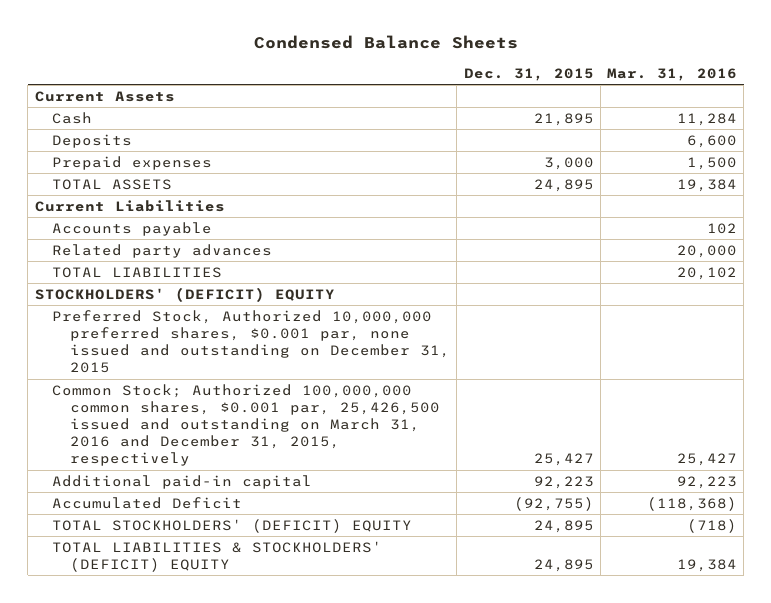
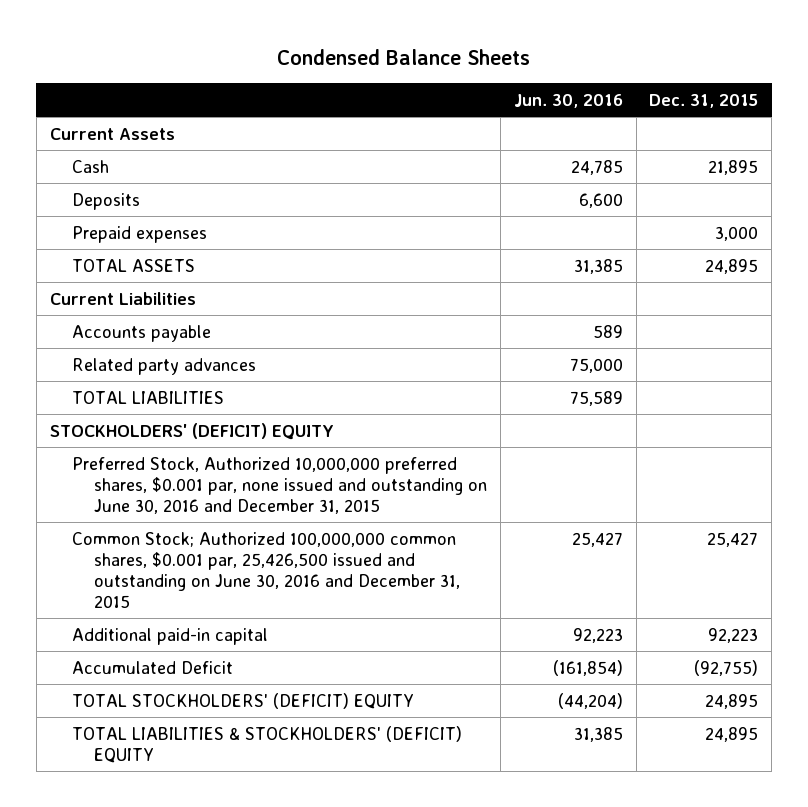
- | Dec. 31, 2015 | Mar. 31, 2016
+ | Jun. 30, 2016 | Dec. 31, 2015
- Preferred Stock, Authorized 10,000,000 preferred shares, $0.001 par, none issued and outstanding on December 31, 2015
- Common Stock; Authorized 100,000,000 common shares, $0.001 par, 25,426,500 issued and outstanding on March 31, 2016 and December 31, 2015, respectively | 25,427 | 25,427
+ Preferred Stock, Authorized 10,000,000 preferred shares, $0.001 par, none issued and outstanding on June 30, 2016 and December 31, 2015
+ Common Stock; Authorized 100,000,000 common shares, $0.001 par, 25,426,500 issued and outstanding on June 30, 2016 and December 31, 2015 | 25,427 | 25,427

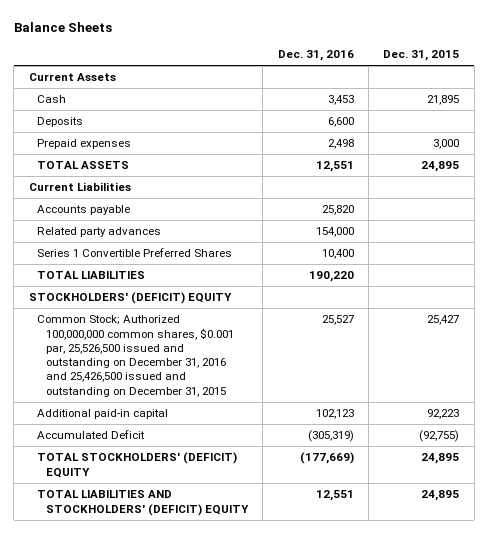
- Condensed Balance Sheets
+ Balance Sheets
- | Jun. 30, 2016 | Dec. 31, 2015
+ | Dec. 31, 2016 | Dec. 31, 2015
+ Series 1 Convertible Preferred Shares | 10,400 |
- Preferred Stock, Authorized 10,000,000 preferred shares, $0.001 par, none issued and outstanding on June 30, 2016 and December 31, 2015
- Common Stock; Authorized 100,000,000 common shares, $0.001 par, 25,426,500 issued and outstanding on June 30, 2016 and December 31, 2015 | 25,427 | 25,427
+ Common Stock; Authorized 100,000,000 common shares, $0.001 par, 25,526,500 issued and outstanding on December 31, 2016 and 25,426,500 issued and outstanding on December 31, 2015 | 25,527 | 25,427
- TOTAL LIABILITIES & STOCKHOLDERS' (DEFICIT) EQUITY | 31,385 | 24,895
+ TOTAL LIABILITIES AND STOCKHOLDERS' (DEFICIT) EQUITY | 12,551 | 24,895

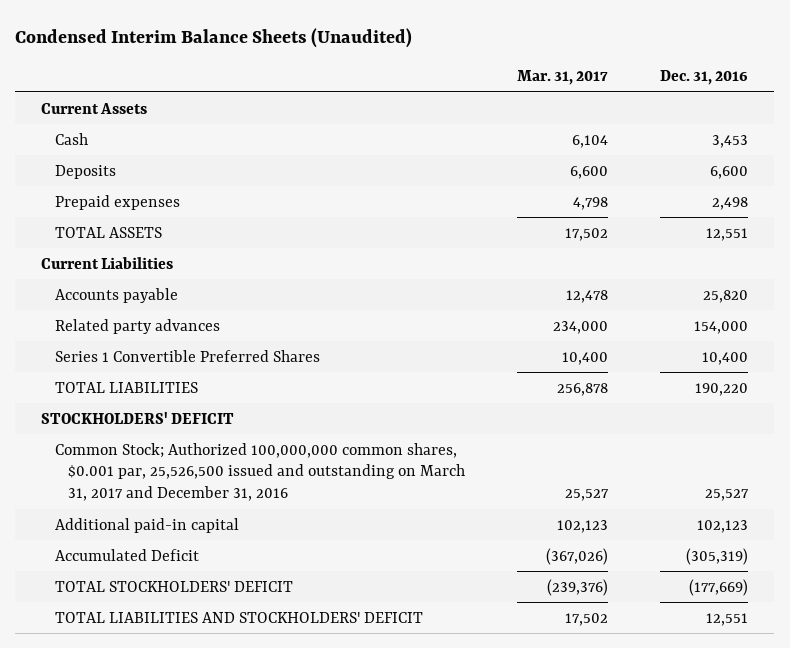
- Balance Sheets
+ Condensed Interim Balance Sheets (Unaudited)
- | Dec. 31, 2016 | Dec. 31, 2015
+ | Mar. 31, 2017 | Dec. 31, 2016
- STOCKHOLDERS' (DEFICIT) EQUITY
- Common Stock; Authorized 100,000,000 common shares, $0.001 par, 25,526,500 issued and outstanding on December 31, 2016 and 25,426,500 issued and outstanding on December 31, 2015 | 25,527 | 25,427
+ STOCKHOLDERS' DEFICIT
+ Common Stock; Authorized 100,000,000 common shares, $0.001 par, 25,526,500 issued and outstanding on March 31, 2017 and December 31, 2016 | 25,527 | 25,527
- TOTAL STOCKHOLDERS' (DEFICIT) EQUITY | (177,669) | 24,895
- TOTAL LIABILITIES AND STOCKHOLDERS' (DEFICIT) EQUITY | 12,551 | 24,895
+ TOTAL STOCKHOLDERS' DEFICIT | (239,376) | (177,669)
+ TOTAL LIABILITIES AND STOCKHOLDERS' DEFICIT | 17,502 | 12,551

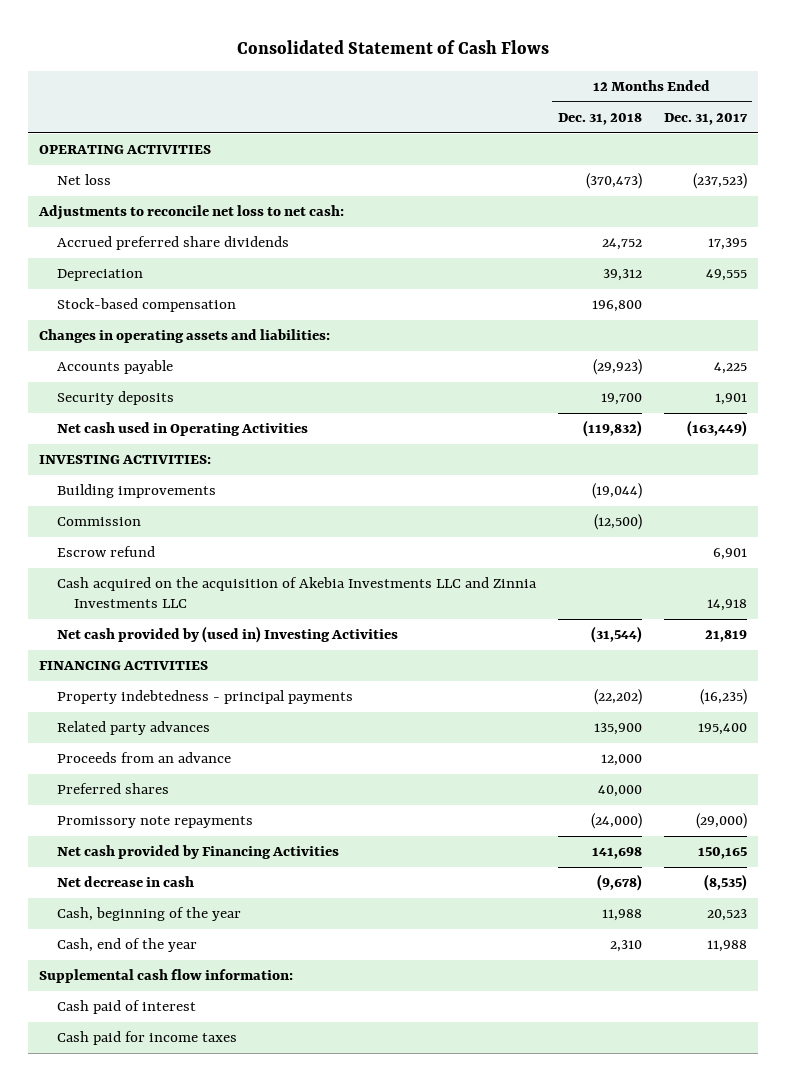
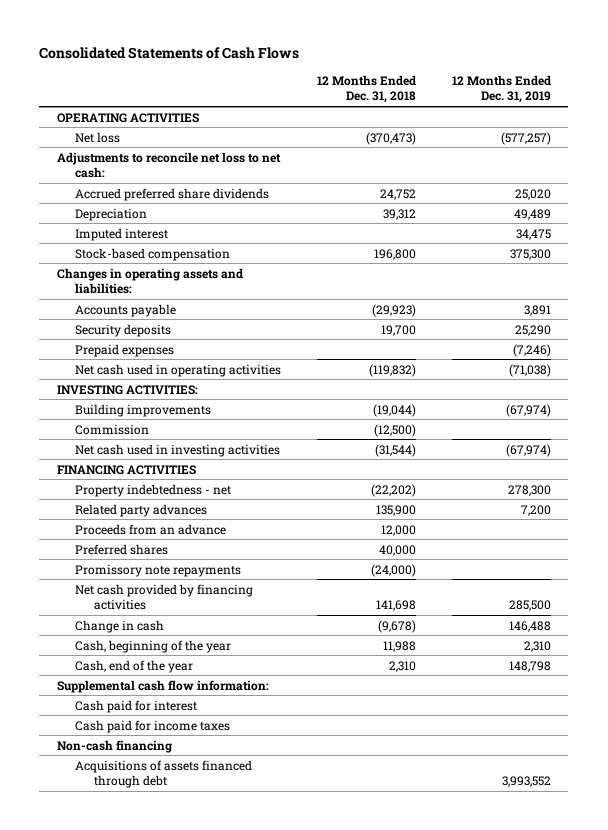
- Consolidated Statement of Cash Flows
+ Consolidated Statements of Cash Flows
- | 12 Months Ended Dec. 31, 2018 | 12 Months Ended Dec. 31, 2017
+ | 12 Months Ended Dec. 31, 2018 | 12 Months Ended Dec. 31, 2019
+ Imputed interest | | 34,475
- Net cash used in Operating Activities | (119,832) | (163,449)
+ Prepaid expenses | | (7,246)
+ Net cash used in operating activities | (119,832) | (71,038)
- Escrow refund | | 6,901
- Cash acquired on the acquisition of Akebia Investments LLC and Zinnia Investments LLC | | 14,918
- Net cash provided by (used in) Investing Activities | (31,544) | 21,819
+ Net cash used in investing activities | (31,544) | (67,974)
- Property indebtedness - principal payments | (22,202) | (16,235)
+ Property indebtedness - net | (22,202) | 278,300
- Net cash provided by Financing Activities | 141,698 | 150,165
- Net decrease in cash | (9,678) | (8,535)
+ Net cash provided by financing activities | 141,698 | 285,500
+ Change in cash | (9,678) | 146,488
- Cash paid of interest
+ Cash paid for interest
+ Non-cash financing
+ Acquisitions of assets financed through debt | | 3,993,552

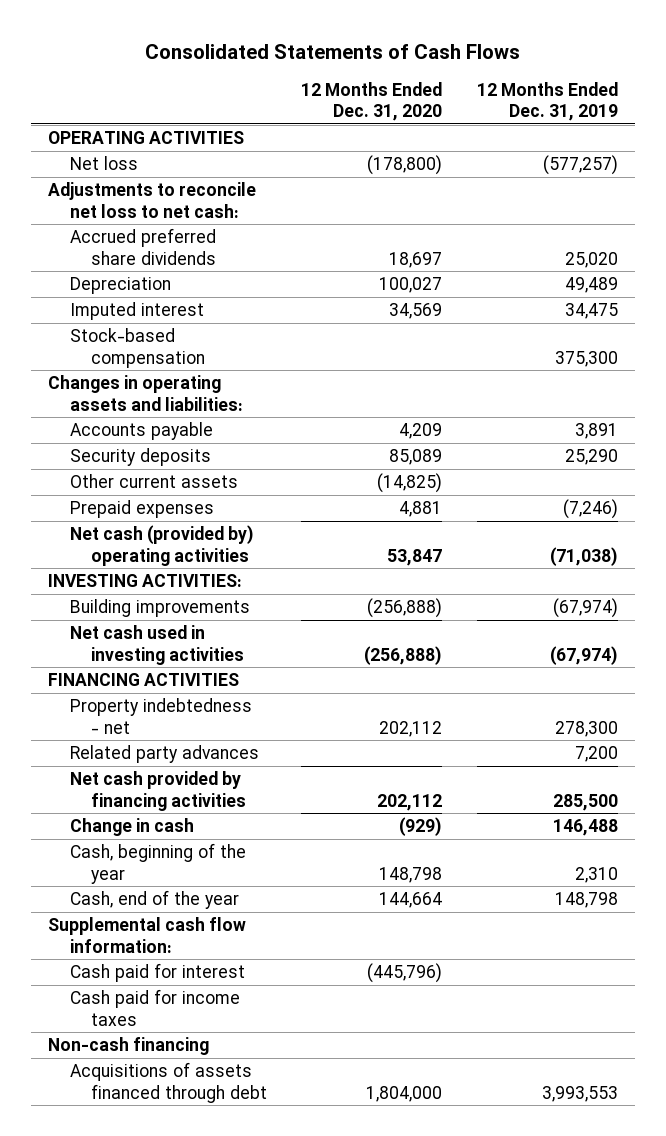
- | 12 Months Ended Dec. 31, 2018 | 12 Months Ended Dec. 31, 2019
+ | 12 Months Ended Dec. 31, 2020 | 12 Months Ended Dec. 31, 2019
+ Other current assets | (14,825) |
- Net cash used in operating activities | (119,832) | (71,038)
+ Net cash (provided by) operating activities | 53,847 | (71,038)
- Commission | (12,500) |
- Proceeds from an advance | 12,000 |
- Preferred shares | 40,000 |
- Promissory note repayments | (24,000) |
- Acquisitions of assets financed through debt | | 3,993,552
+ Acquisitions of assets financed through debt | 1,804,000 | 3,993,553

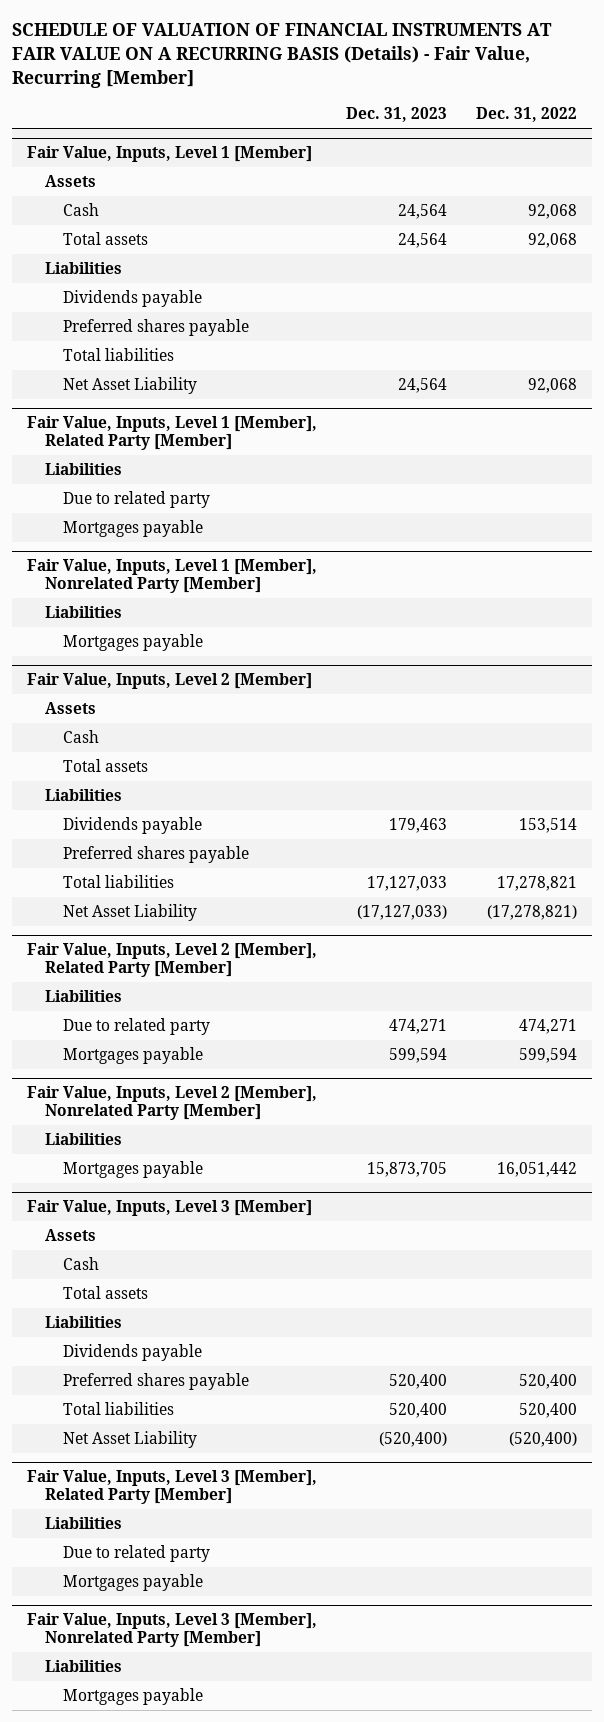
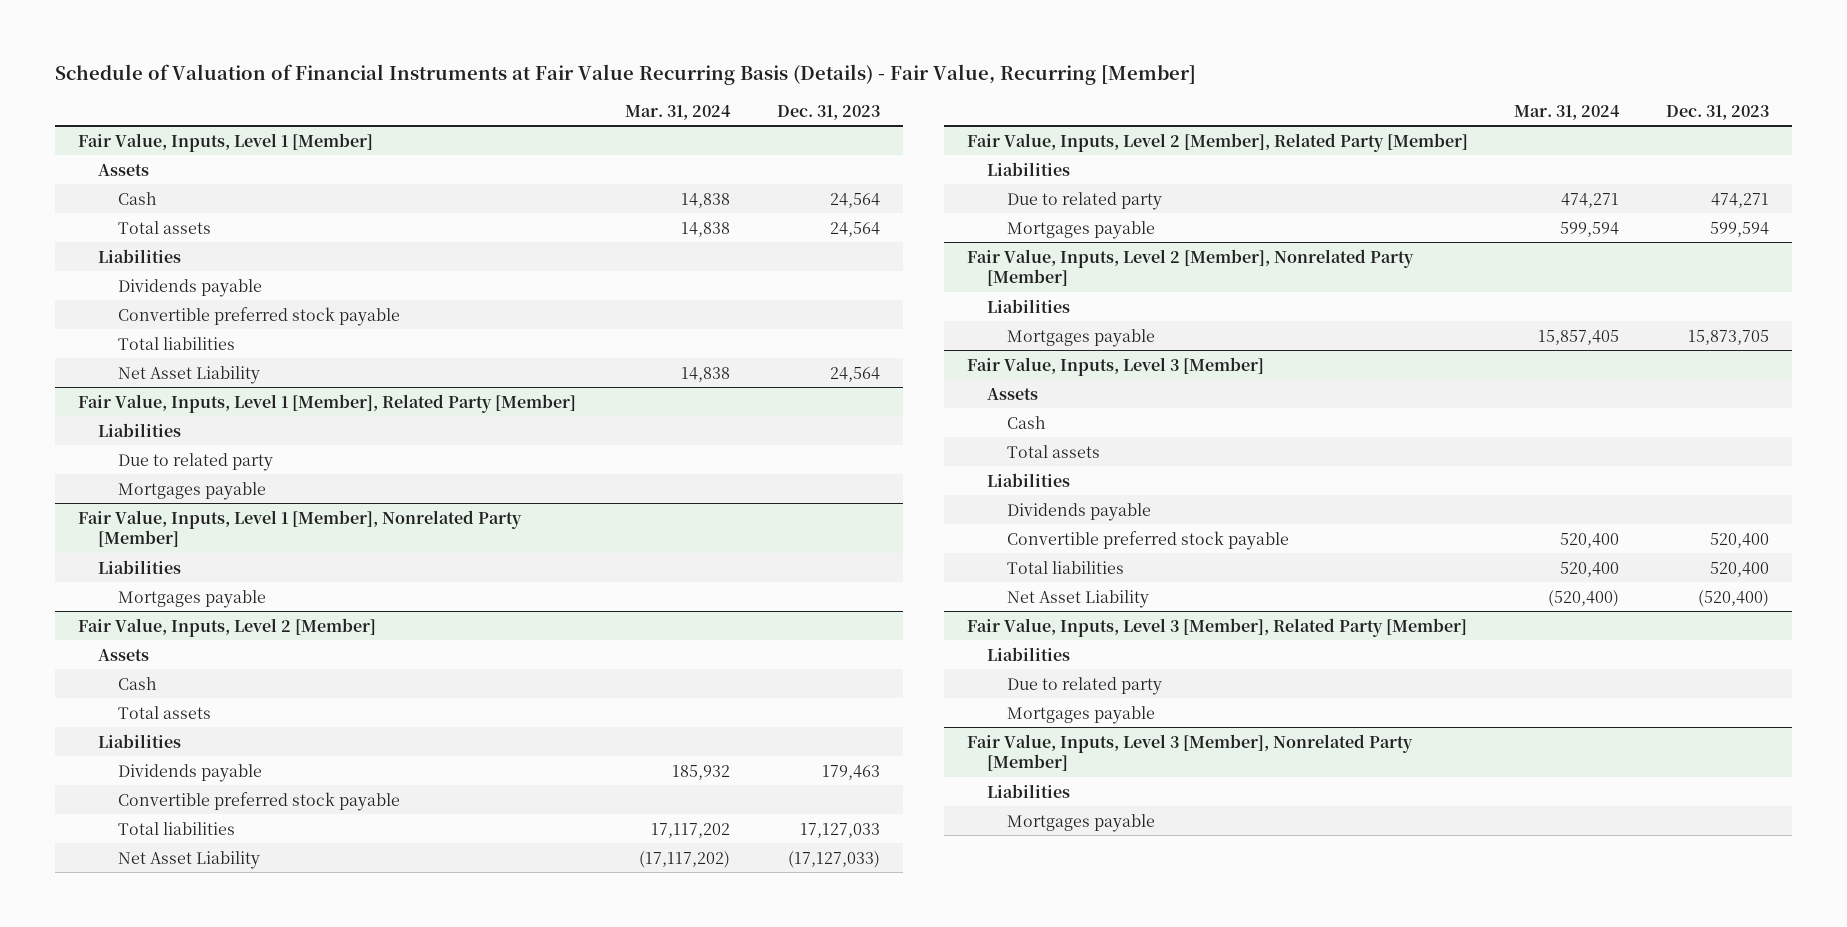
- SCHEDULE OF VALUATION OF FINANCIAL INSTRUMENTS AT FAIR VALUE ON A RECURRING BASIS (Details) - Fair Value, Recurring [Member]
+ Schedule of Valuation of Financial Instruments at Fair Value Recurring Basis (Details) - Fair Value, Recurring [Member]
- | Dec. 31, 2023 | Dec. 31, 2022
+ | Mar. 31, 2024 | Dec. 31, 2023
@ Fair Value, Inputs, Level 1 [Member]
- Preferred shares payable
+ Convertible preferred stock payable
@ Fair Value, Inputs, Level 2 [Member]
- Preferred shares payable
+ Convertible preferred stock payable
@ Fair Value, Inputs, Level 3 [Member]
- Preferred shares payable | 520,400 | 520,400
+ Convertible preferred stock payable | 520,400 | 520,400

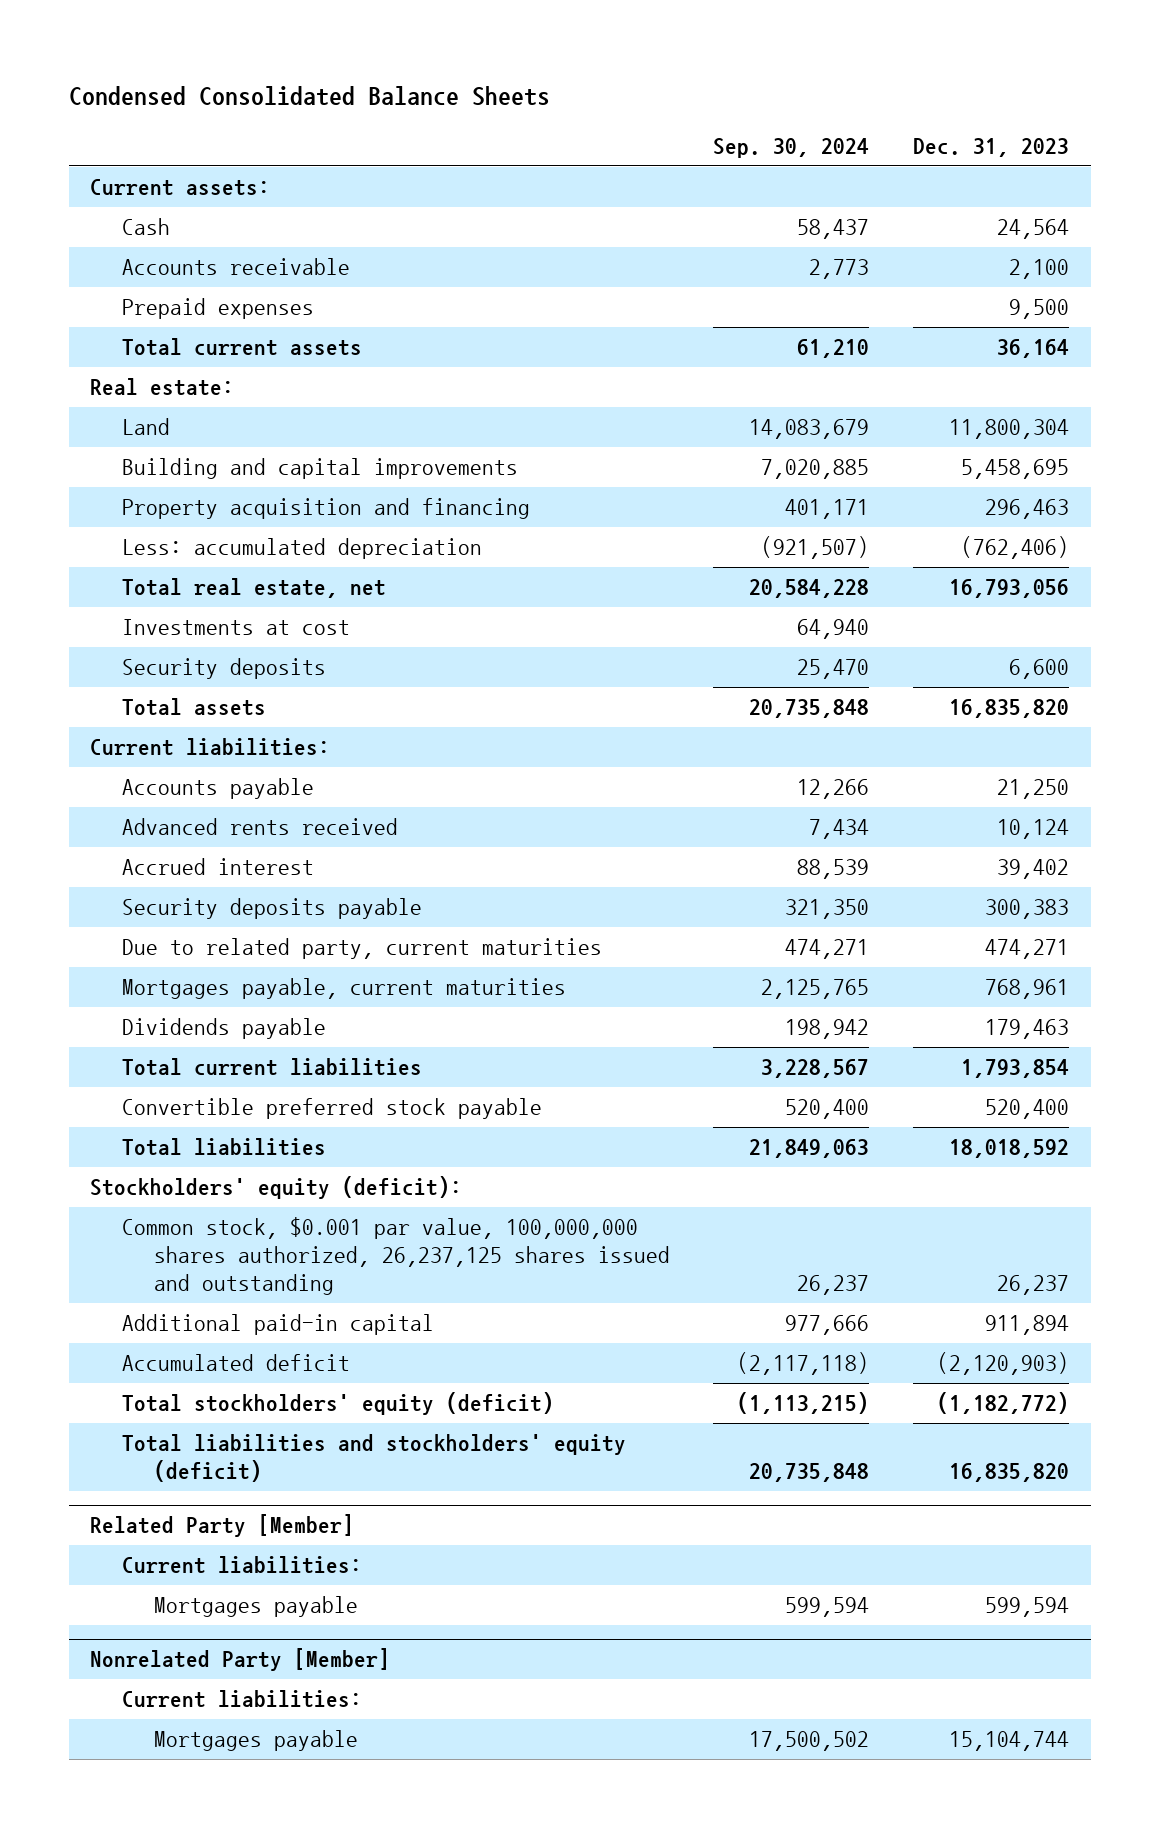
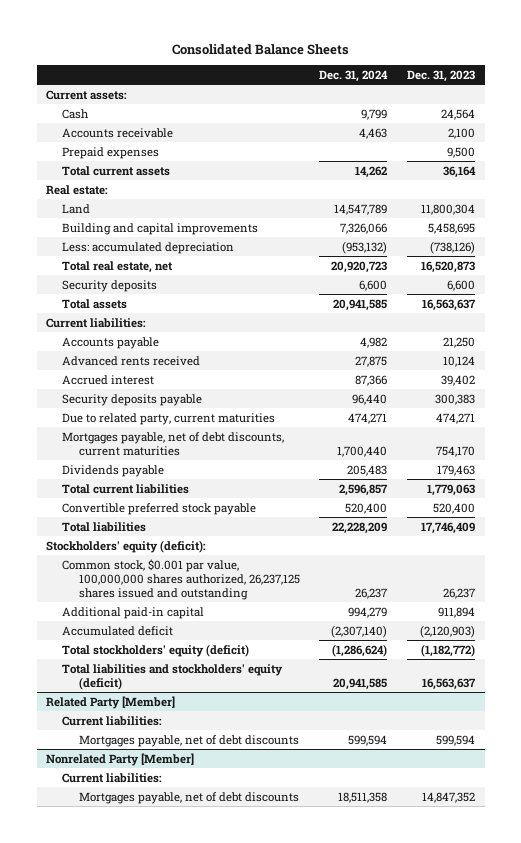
- Condensed Consolidated Balance Sheets
+ Consolidated Balance Sheets
- | Sep. 30, 2024 | Dec. 31, 2023
+ | Dec. 31, 2024 | Dec. 31, 2023
- Property acquisition and financing | 401,171 | 296,463
- Less: accumulated depreciation | (921,507) | (762,406)
- Total real estate, net | 20,584,228 | 16,793,056
- Investments at cost | 64,940 |
+ Less: accumulated depreciation | (953,132) | (738,126)
+ Total real estate, net | 20,920,723 | 16,520,873
- Total assets | 20,735,848 | 16,835,820
+ Total assets | 20,941,585 | 16,563,637
- Mortgages payable, current maturities | 2,125,765 | 768,961
+ Mortgages payable, net of debt discounts, current maturities | 1,700,440 | 754,170
- Total current liabilities | 3,228,567 | 1,793,854
+ Total current liabilities | 2,596,857 | 1,779,063
- Total liabilities | 21,849,063 | 18,018,592
+ Total liabilities | 22,228,209 | 17,746,409
- Total liabilities and stockholders' equity (deficit) | 20,735,848 | 16,835,820
+ Total liabilities and stockholders' equity (deficit) | 20,941,585 | 16,563,637
@ Related Party [Member]
- Mortgages payable | 599,594 | 599,594
+ Mortgages payable, net of debt discounts | 599,594 | 599,594
@ Nonrelated Party [Member]
- Mortgages payable | 17,500,502 | 15,104,744
+ Mortgages payable, net of debt discounts | 18,511,358 | 14,847,352

